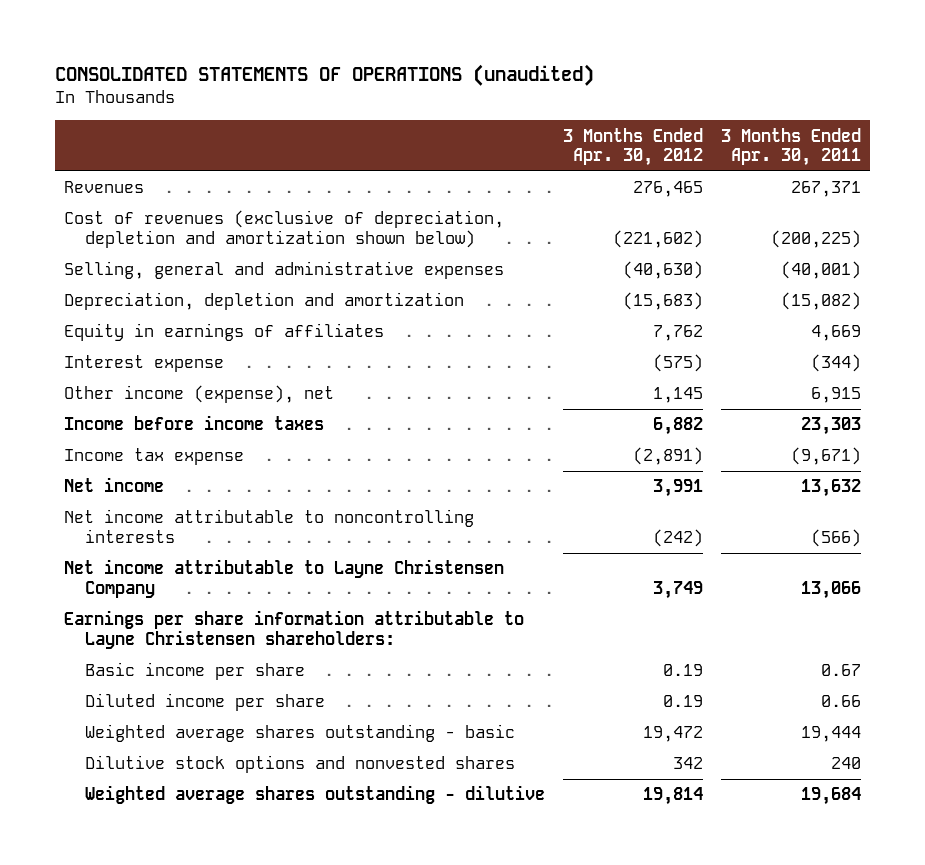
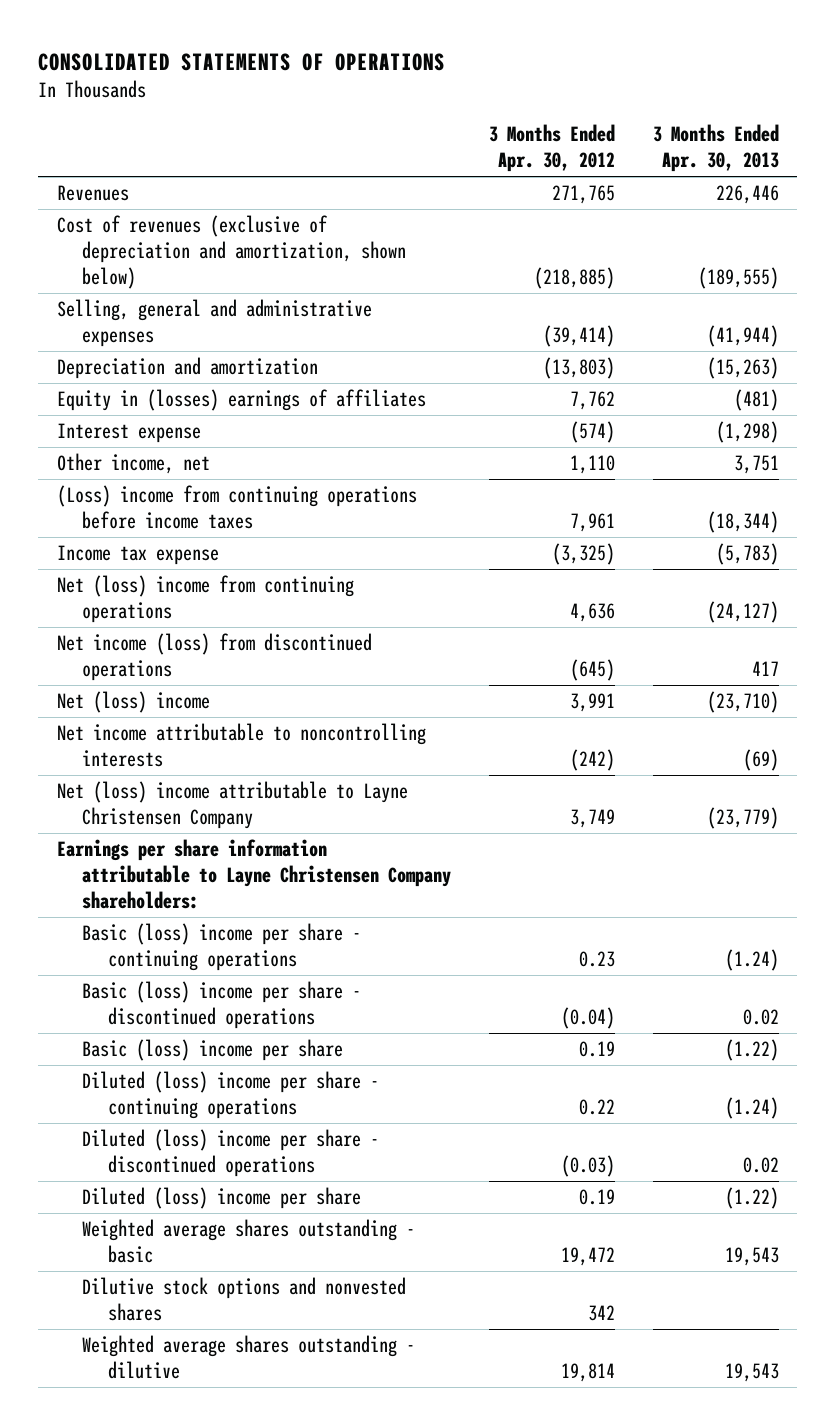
- CONSOLIDATED STATEMENTS OF OPERATIONS (unaudited)
+ CONSOLIDATED STATEMENTS OF OPERATIONS
- | 3 Months Ended Apr. 30, 2012 | 3 Months Ended Apr. 30, 2011
+ | 3 Months Ended Apr. 30, 2012 | 3 Months Ended Apr. 30, 2013
- Revenues | 276,465 | 267,371
- Cost of revenues (exclusive of depreciation, depletion and amortization shown below) | (221,602) | (200,225)
- Selling, general and administrative expenses | (40,630) | (40,001)
- Depreciation, depletion and amortization | (15,683) | (15,082)
- Equity in earnings of affiliates | 7,762 | 4,669
- Interest expense | (575) | (344)
- Other income (expense), net | 1,145 | 6,915
- Income before income taxes | 6,882 | 23,303
- Income tax expense | (2,891) | (9,671)
- Net income | 3,991 | 13,632
+ Revenues | 271,765 | 226,446
+ Cost of revenues (exclusive of depreciation and amortization, shown below) | (218,885) | (189,555)
+ Selling, general and administrative expenses | (39,414) | (41,944)
+ Depreciation and amortization | (13,803) | (15,263)
+ Equity in (losses) earnings of affiliates | 7,762 | (481)
+ Interest expense | (574) | (1,298)
+ Other income, net | 1,110 | 3,751
+ (Loss) income from continuing operations before income taxes | 7,961 | (18,344)
+ Income tax expense | (3,325) | (5,783)
+ Net (loss) income from continuing operations | 4,636 | (24,127)
+ Net income (loss) from discontinued operations | (645) | 417
+ Net (loss) income | 3,991 | (23,710)
- Net income attributable to Layne Christensen Company | 3,749 | 13,066
- Earnings per share information attributable to Layne Christensen shareholders:
- Basic income per share | 0.19 | 0.67
- Diluted income per share | 0.19 | 0.66
+ Net (loss) income attributable to Layne Christensen Company | 3,749 | (23,779)
+ Earnings per share information attributable to Layne Christensen Company shareholders:
+ Basic (loss) income per share - continuing operations | 0.23 | (1.24)
+ Basic (loss) income per share - discontinued operations | (0.04) | 0.02
+ Basic (loss) income per share | 0.19 | (1.22)
+ Diluted (loss) income per share - continuing operations | 0.22 | (1.24)
+ Diluted (loss) income per share - discontinued operations | (0.03) | 0.02
+ Diluted (loss) income per share | 0.19 | (1.22)

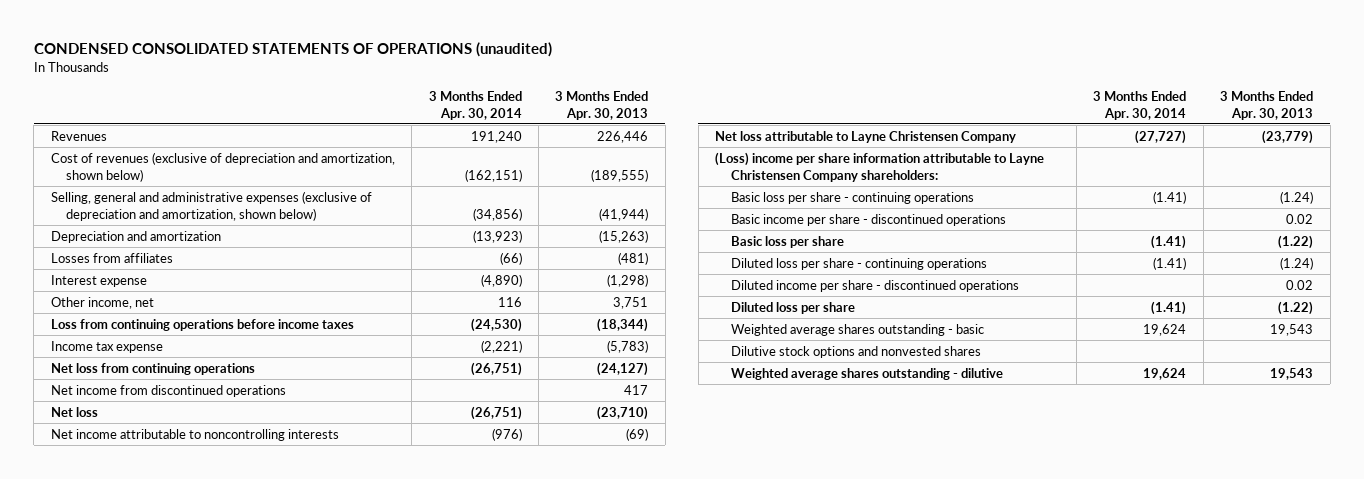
- CONSOLIDATED STATEMENTS OF OPERATIONS
+ CONDENSED CONSOLIDATED STATEMENTS OF OPERATIONS (unaudited)
- | 3 Months Ended Apr. 30, 2012 | 3 Months Ended Apr. 30, 2013
+ | 3 Months Ended Apr. 30, 2014 | 3 Months Ended Apr. 30, 2013
- Selling, general and administrative expenses | (39,414) | (41,944)
+ Selling, general and administrative expenses (exclusive of depreciation and amortization, shown below) | (34,856) | (41,944)
- Equity in (losses) earnings of affiliates | 7,762 | (481)
+ Losses from affiliates | (66) | (481)
- (Loss) income from continuing operations before income taxes | 7,961 | (18,344)
+ Loss from continuing operations before income taxes | (24,530) | (18,344)
- Net (loss) income from continuing operations | 4,636 | (24,127)
- Net income (loss) from discontinued operations | (645) | 417
- Net (loss) income | 3,991 | (23,710)
+ Net loss from continuing operations | (26,751) | (24,127)
+ Net income from discontinued operations | | 417
+ Net loss | (26,751) | (23,710)
- Net (loss) income attributable to Layne Christensen Company | 3,749 | (23,779)
- Earnings per share information attributable to Layne Christensen Company shareholders:
- Basic (loss) income per share - continuing operations | 0.23 | (1.24)
- Basic (loss) income per share - discontinued operations | (0.04) | 0.02
- Basic (loss) income per share | 0.19 | (1.22)
- Diluted (loss) income per share - continuing operations | 0.22 | (1.24)
- Diluted (loss) income per share - discontinued operations | (0.03) | 0.02
- Diluted (loss) income per share | 0.19 | (1.22)
+ Net loss attributable to Layne Christensen Company | (27,727) | (23,779)
+ (Loss) income per share information attributable to Layne Christensen Company shareholders:
+ Basic loss per share - continuing operations | (1.41) | (1.24)
+ Basic income per share - discontinued operations | | 0.02
+ Basic loss per share | (1.41) | (1.22)
+ Diluted loss per share - continuing operations | (1.41) | (1.24)
+ Diluted income per share - discontinued operations | | 0.02
+ Diluted loss per share | (1.41) | (1.22)

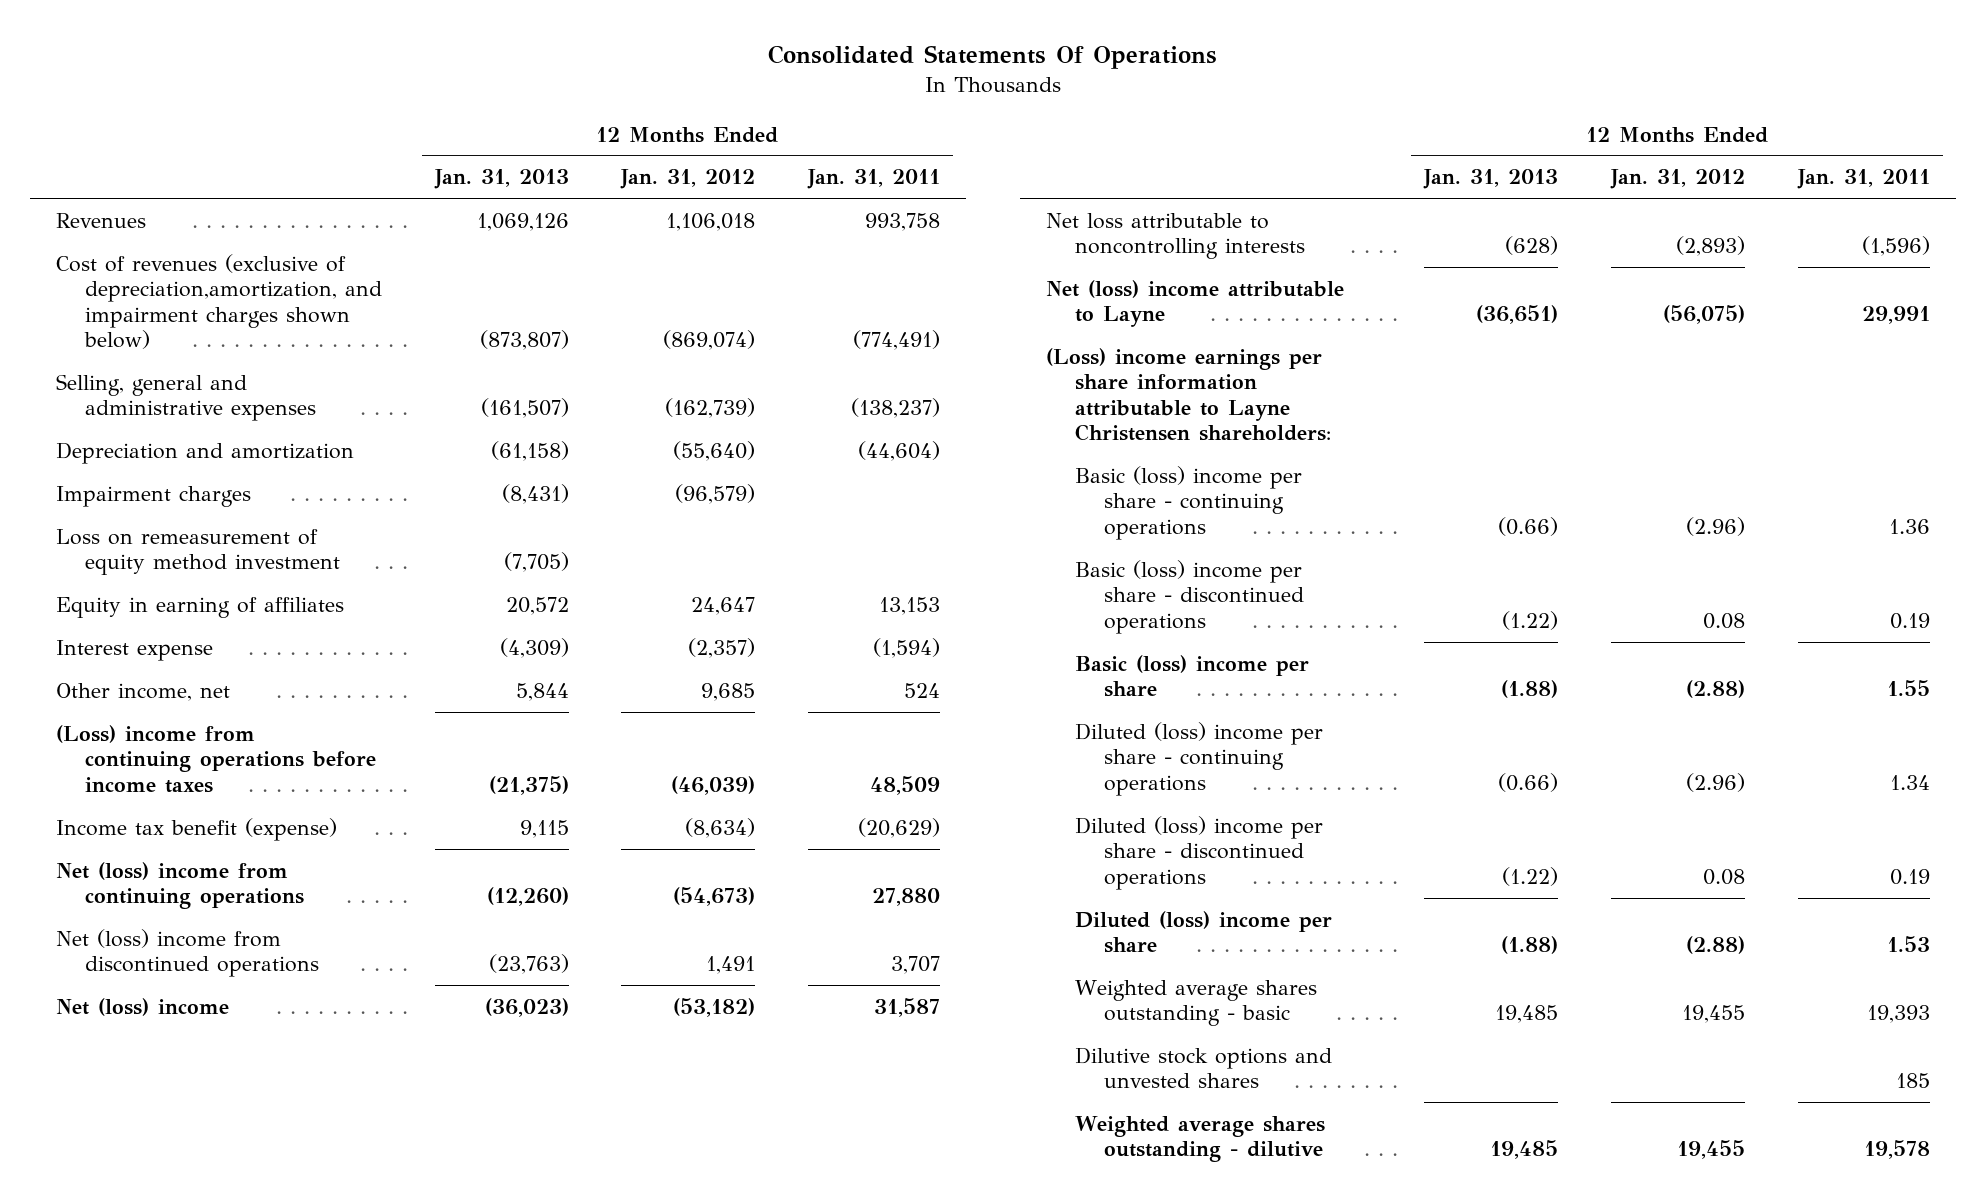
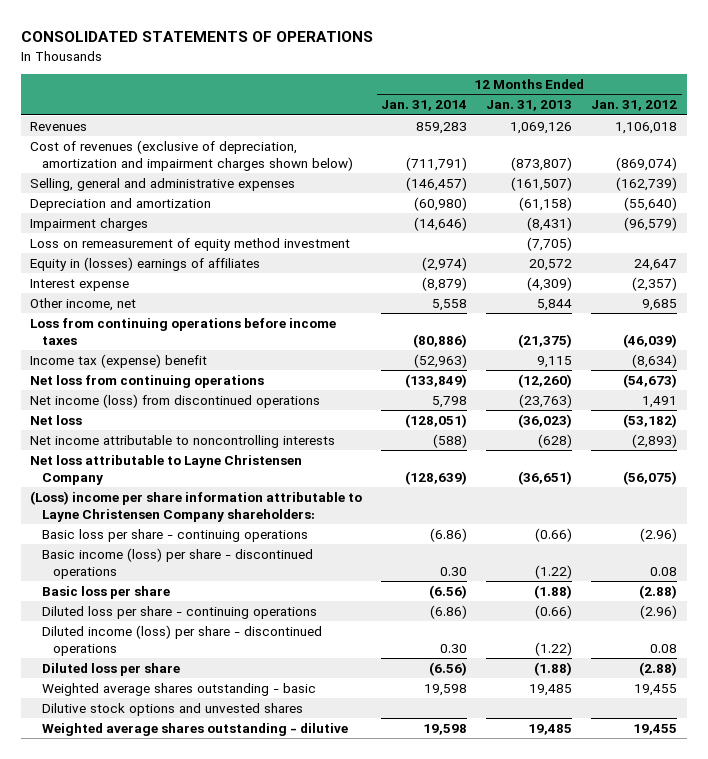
- Consolidated Statements Of Operations
+ CONSOLIDATED STATEMENTS OF OPERATIONS
- | 12 Months Ended Jan. 31, 2013 | 12 Months Ended Jan. 31, 2012 | 12 Months Ended Jan. 31, 2011
+ | 12 Months Ended Jan. 31, 2014 | 12 Months Ended Jan. 31, 2013 | 12 Months Ended Jan. 31, 2012
- Cost of revenues (exclusive of depreciation,amortization, and impairment charges shown below) | (873,807) | (869,074) | (774,491)
+ Cost of revenues (exclusive of depreciation, amortization and impairment charges shown below) | (711,791) | (873,807) | (869,074)
- Equity in earning of affiliates | 20,572 | 24,647 | 13,153
+ Equity in (losses) earnings of affiliates | (2,974) | 20,572 | 24,647
- (Loss) income from continuing operations before income taxes | (21,375) | (46,039) | 48,509
- Income tax benefit (expense) | 9,115 | (8,634) | (20,629)
- Net (loss) income from continuing operations | (12,260) | (54,673) | 27,880
- Net (loss) income from discontinued operations | (23,763) | 1,491 | 3,707
- Net (loss) income | (36,023) | (53,182) | 31,587
- Net loss attributable to noncontrolling interests | (628) | (2,893) | (1,596)
- Net (loss) income attributable to Layne | (36,651) | (56,075) | 29,991
- (Loss) income earnings per share information attributable to Layne Christensen shareholders:
- Basic (loss) income per share - continuing operations | (0.66) | (2.96) | 1.36
- Basic (loss) income per share - discontinued operations | (1.22) | 0.08 | 0.19
- Basic (loss) income per share | (1.88) | (2.88) | 1.55
- Diluted (loss) income per share - continuing operations | (0.66) | (2.96) | 1.34
- Diluted (loss) income per share - discontinued operations | (1.22) | 0.08 | 0.19
- Diluted (loss) income per share | (1.88) | (2.88) | 1.53
+ Loss from continuing operations before income taxes | (80,886) | (21,375) | (46,039)
+ Income tax (expense) benefit | (52,963) | 9,115 | (8,634)
+ Net loss from continuing operations | (133,849) | (12,260) | (54,673)
+ Net income (loss) from discontinued operations | 5,798 | (23,763) | 1,491
+ Net loss | (128,051) | (36,023) | (53,182)
+ Net income attributable to noncontrolling interests | (588) | (628) | (2,893)
+ Net loss attributable to Layne Christensen Company | (128,639) | (36,651) | (56,075)
+ (Loss) income per share information attributable to Layne Christensen Company shareholders:
+ Basic loss per share - continuing operations | (6.86) | (0.66) | (2.96)
+ Basic income (loss) per share - discontinued operations | 0.30 | (1.22) | 0.08
+ Basic loss per share | (6.56) | (1.88) | (2.88)
+ Diluted loss per share - continuing operations | (6.86) | (0.66) | (2.96)
+ Diluted income (loss) per share - discontinued operations | 0.30 | (1.22) | 0.08
+ Diluted loss per share | (6.56) | (1.88) | (2.88)

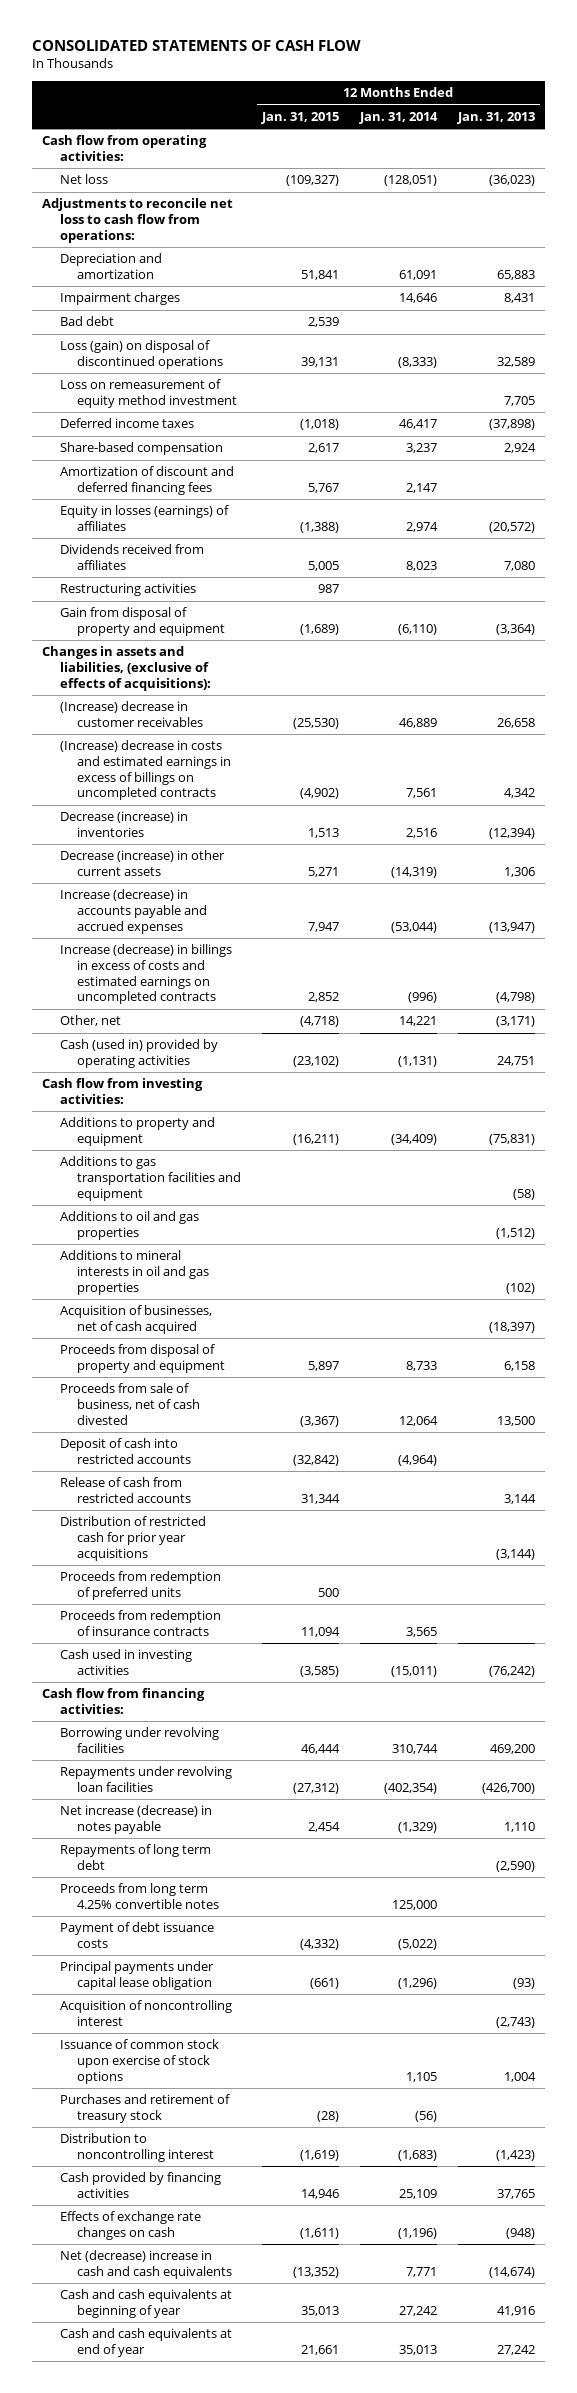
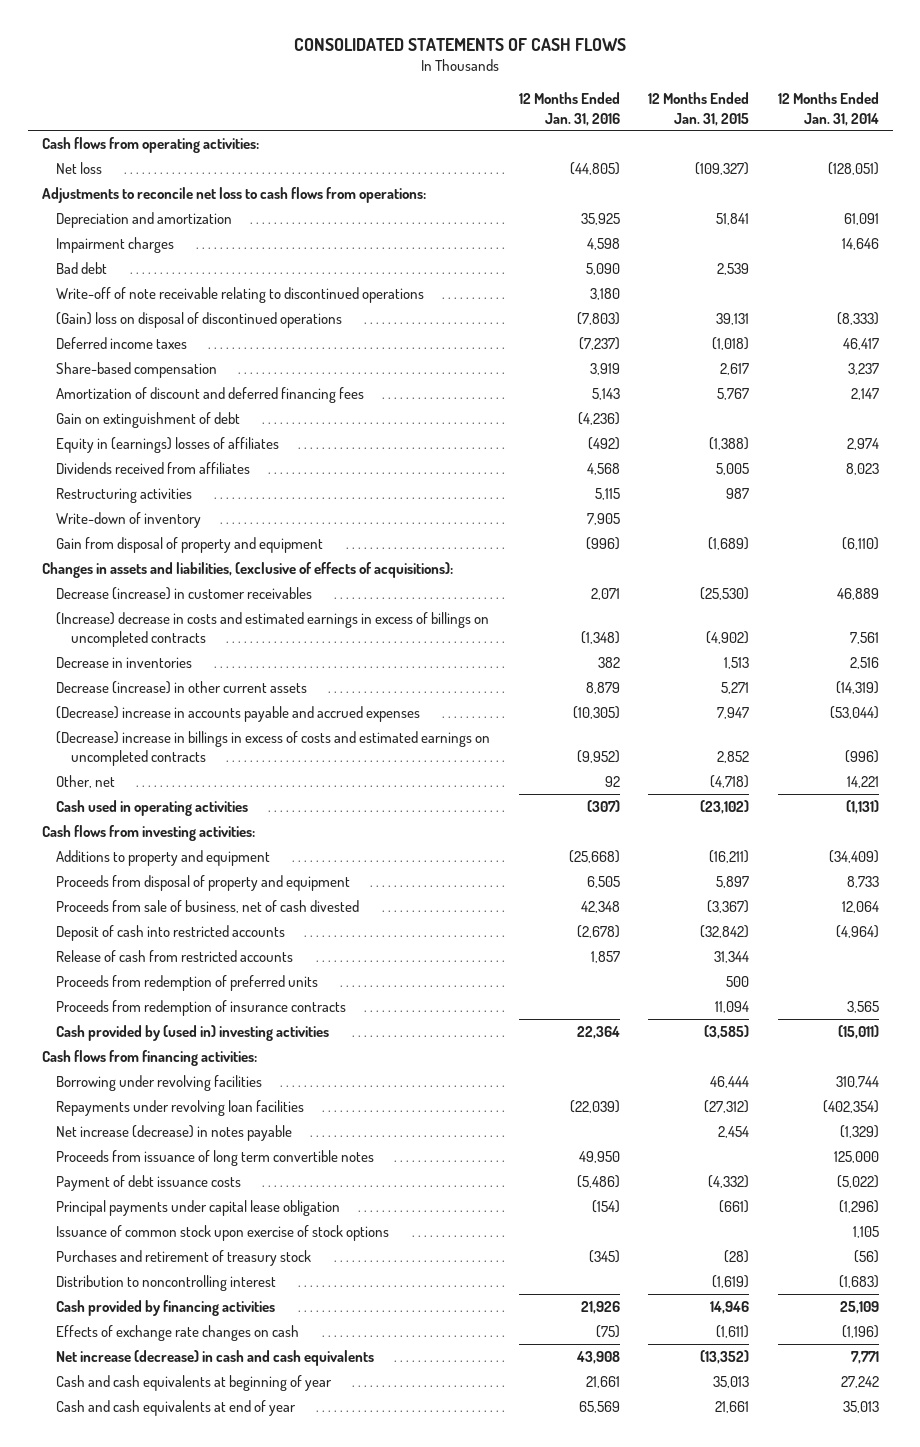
- CONSOLIDATED STATEMENTS OF CASH FLOW
+ CONSOLIDATED STATEMENTS OF CASH FLOWS
- | 12 Months Ended Jan. 31, 2015 | 12 Months Ended Jan. 31, 2014 | 12 Months Ended Jan. 31, 2013
+ | 12 Months Ended Jan. 31, 2016 | 12 Months Ended Jan. 31, 2015 | 12 Months Ended Jan. 31, 2014
- Cash flow from operating activities:
+ Cash flows from operating activities:
- Adjustments to reconcile net loss to cash flow from operations:
+ Adjustments to reconcile net loss to cash flows from operations:
- Loss (gain) on disposal of discontinued operations | 39,131 | (8,333) | 32,589
- Loss on remeasurement of equity method investment | | | 7,705
+ Write-off of note receivable relating to discontinued operations | 3,180 | |
+ (Gain) loss on disposal of discontinued operations | (7,803) | 39,131 | (8,333)
- Equity in losses (earnings) of affiliates | (1,388) | 2,974 | (20,572)
+ Gain on extinguishment of debt | (4,236) | |
+ Equity in (earnings) losses of affiliates | (492) | (1,388) | 2,974
+ Write-down of inventory | 7,905 | |
- (Increase) decrease in customer receivables | (25,530) | 46,889 | 26,658
+ Decrease (increase) in customer receivables | 2,071 | (25,530) | 46,889
- Decrease (increase) in inventories | 1,513 | 2,516 | (12,394)
+ Decrease in inventories | 382 | 1,513 | 2,516
- Increase (decrease) in accounts payable and accrued expenses | 7,947 | (53,044) | (13,947)
- Increase (decrease) in billings in excess of costs and estimated earnings on uncompleted contracts | 2,852 | (996) | (4,798)
+ (Decrease) increase in accounts payable and accrued expenses | (10,305) | 7,947 | (53,044)
+ (Decrease) increase in billings in excess of costs and estimated earnings on uncompleted contracts | (9,952) | 2,852 | (996)
- Cash (used in) provided by operating activities | (23,102) | (1,131) | 24,751
- Cash flow from investing activities:
+ Cash used in operating activities | (307) | (23,102) | (1,131)
+ Cash flows from investing activities:
- Additions to gas transportation facilities and equipment | | | (58)
- Additions to oil and gas properties | | | (1,512)
- Additions to mineral interests in oil and gas properties | | | (102)
- Acquisition of businesses, net of cash acquired | | | (18,397)
- Distribution of restricted cash for prior year acquisitions | | | (3,144)
- Cash used in investing activities | (3,585) | (15,011) | (76,242)
- Cash flow from financing activities:
+ Cash provided by (used in) investing activities | 22,364 | (3,585) | (15,011)
+ Cash flows from financing activities:
- Repayments of long term debt | | | (2,590)
- Proceeds from long term 4.25% convertible notes | | 125,000 |
+ Proceeds from issuance of long term convertible notes | 49,950 | | 125,000
- Acquisition of noncontrolling interest | | | (2,743)
- Net (decrease) increase in cash and cash equivalents | (13,352) | 7,771 | (14,674)
+ Net increase (decrease) in cash and cash equivalents | 43,908 | (13,352) | 7,771

